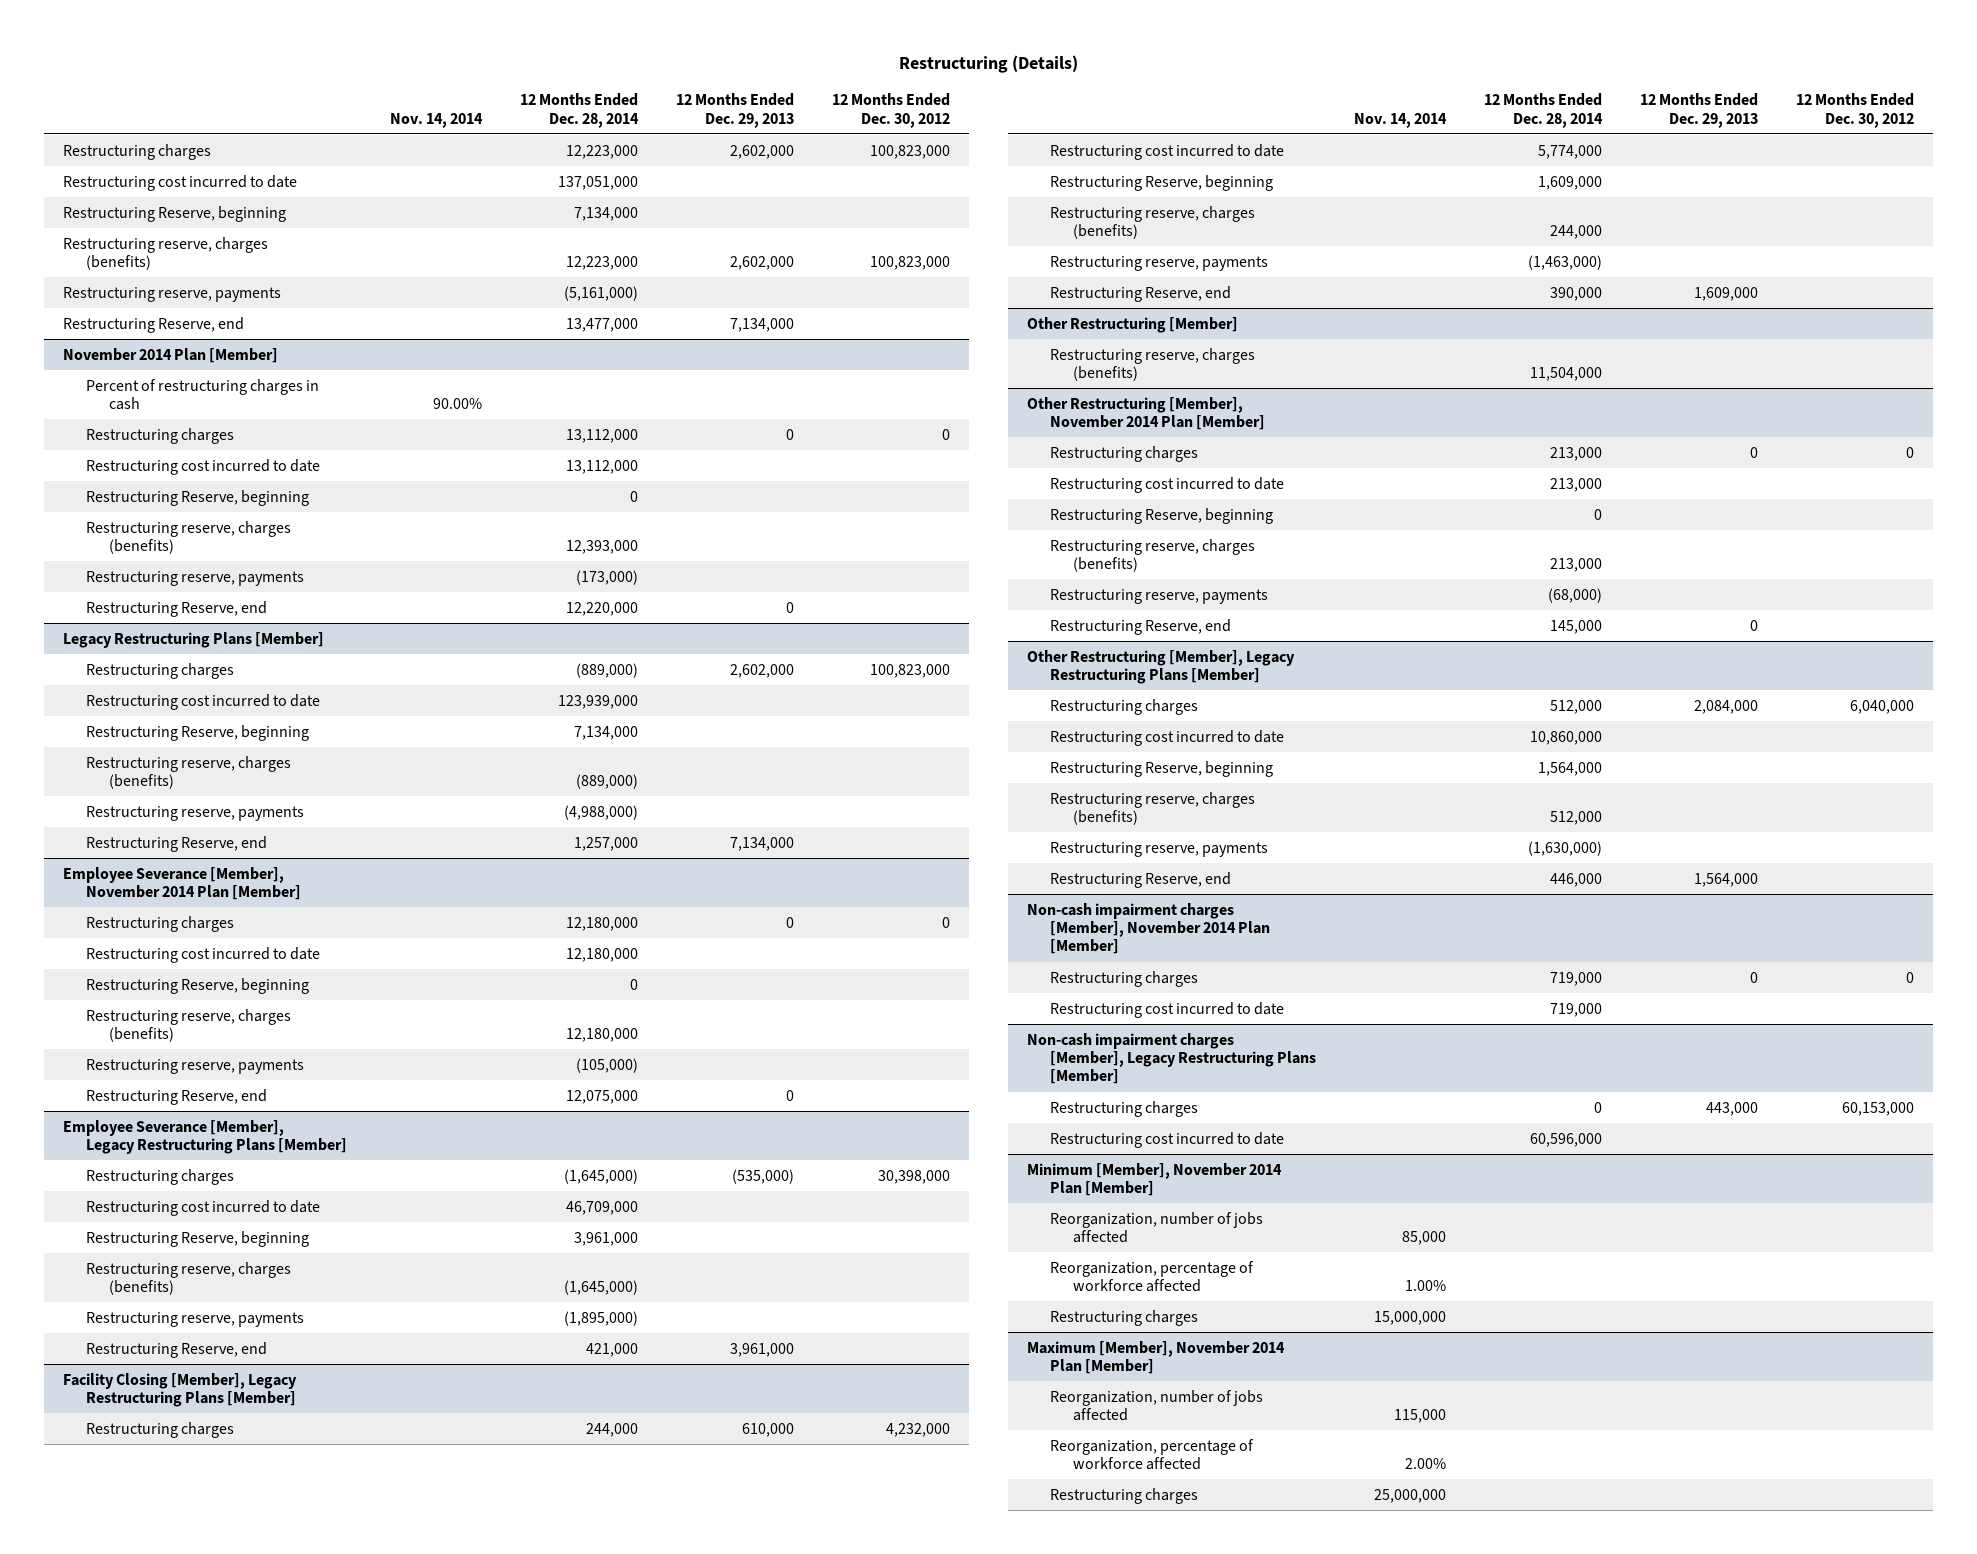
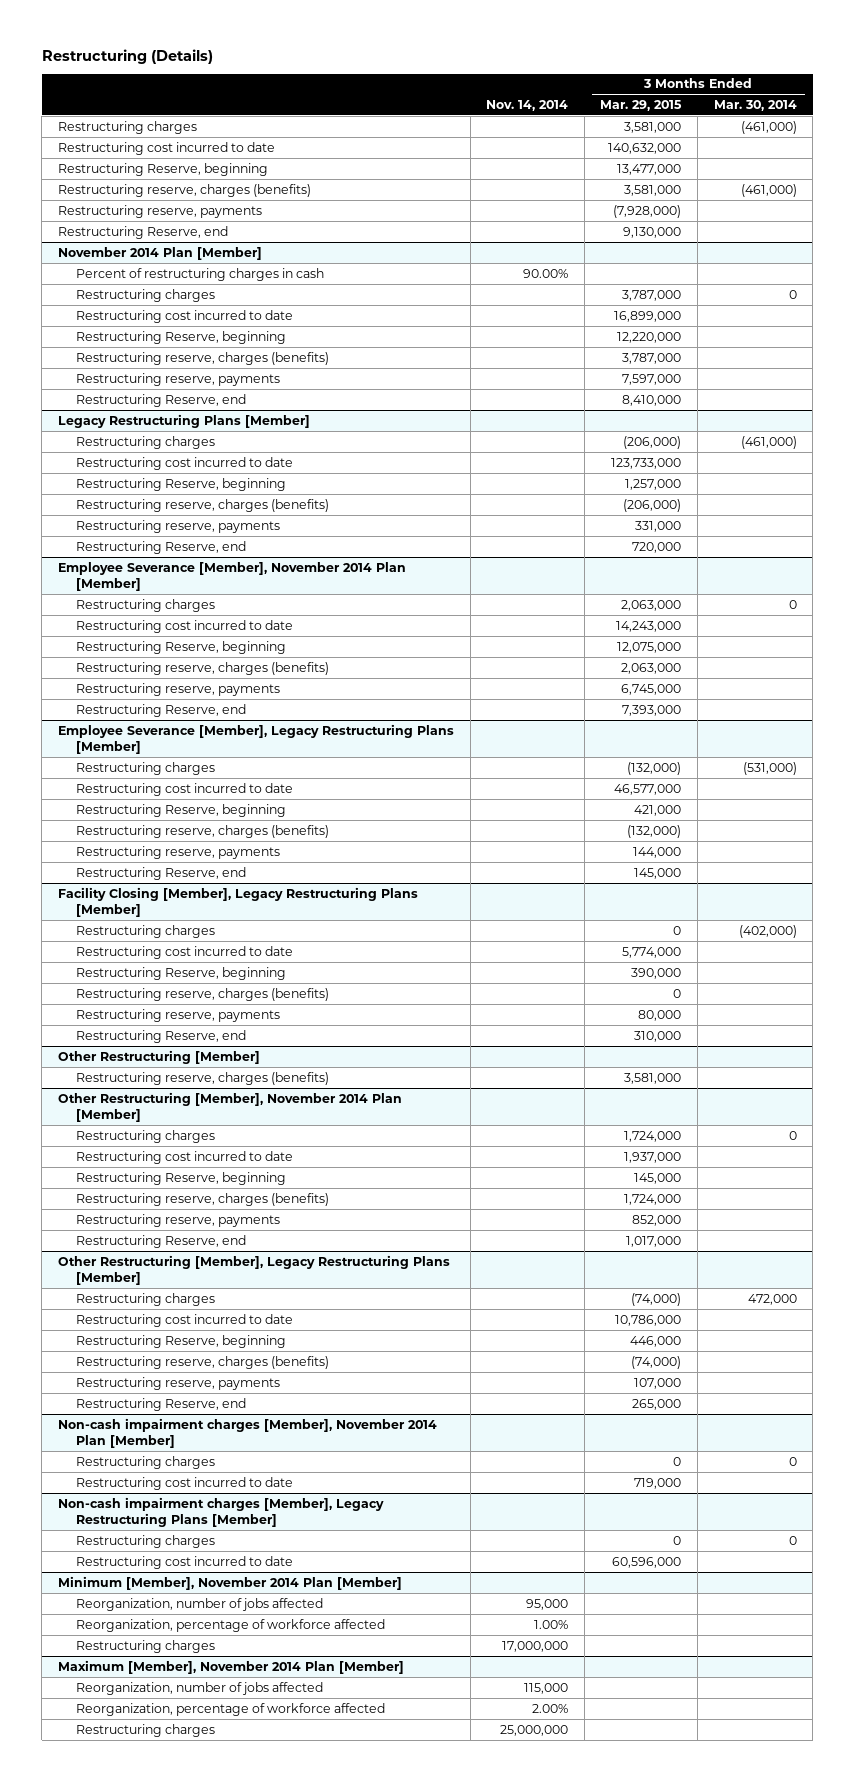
- | Nov. 14, 2014 | 12 Months Ended Dec. 28, 2014 | 12 Months Ended Dec. 29, 2013 | 12 Months Ended Dec. 30, 2012
+ | Nov. 14, 2014 | 3 Months Ended Mar. 29, 2015 | 3 Months Ended Mar. 30, 2014
@ Minimum [Member], November 2014 Plan [Member]
- Reorganization, number of jobs affected | 85,000 | | |
+ Reorganization, number of jobs affected | 95,000 | |
- Restructuring charges | 15,000,000 | | |
+ Restructuring charges | 17,000,000 | |

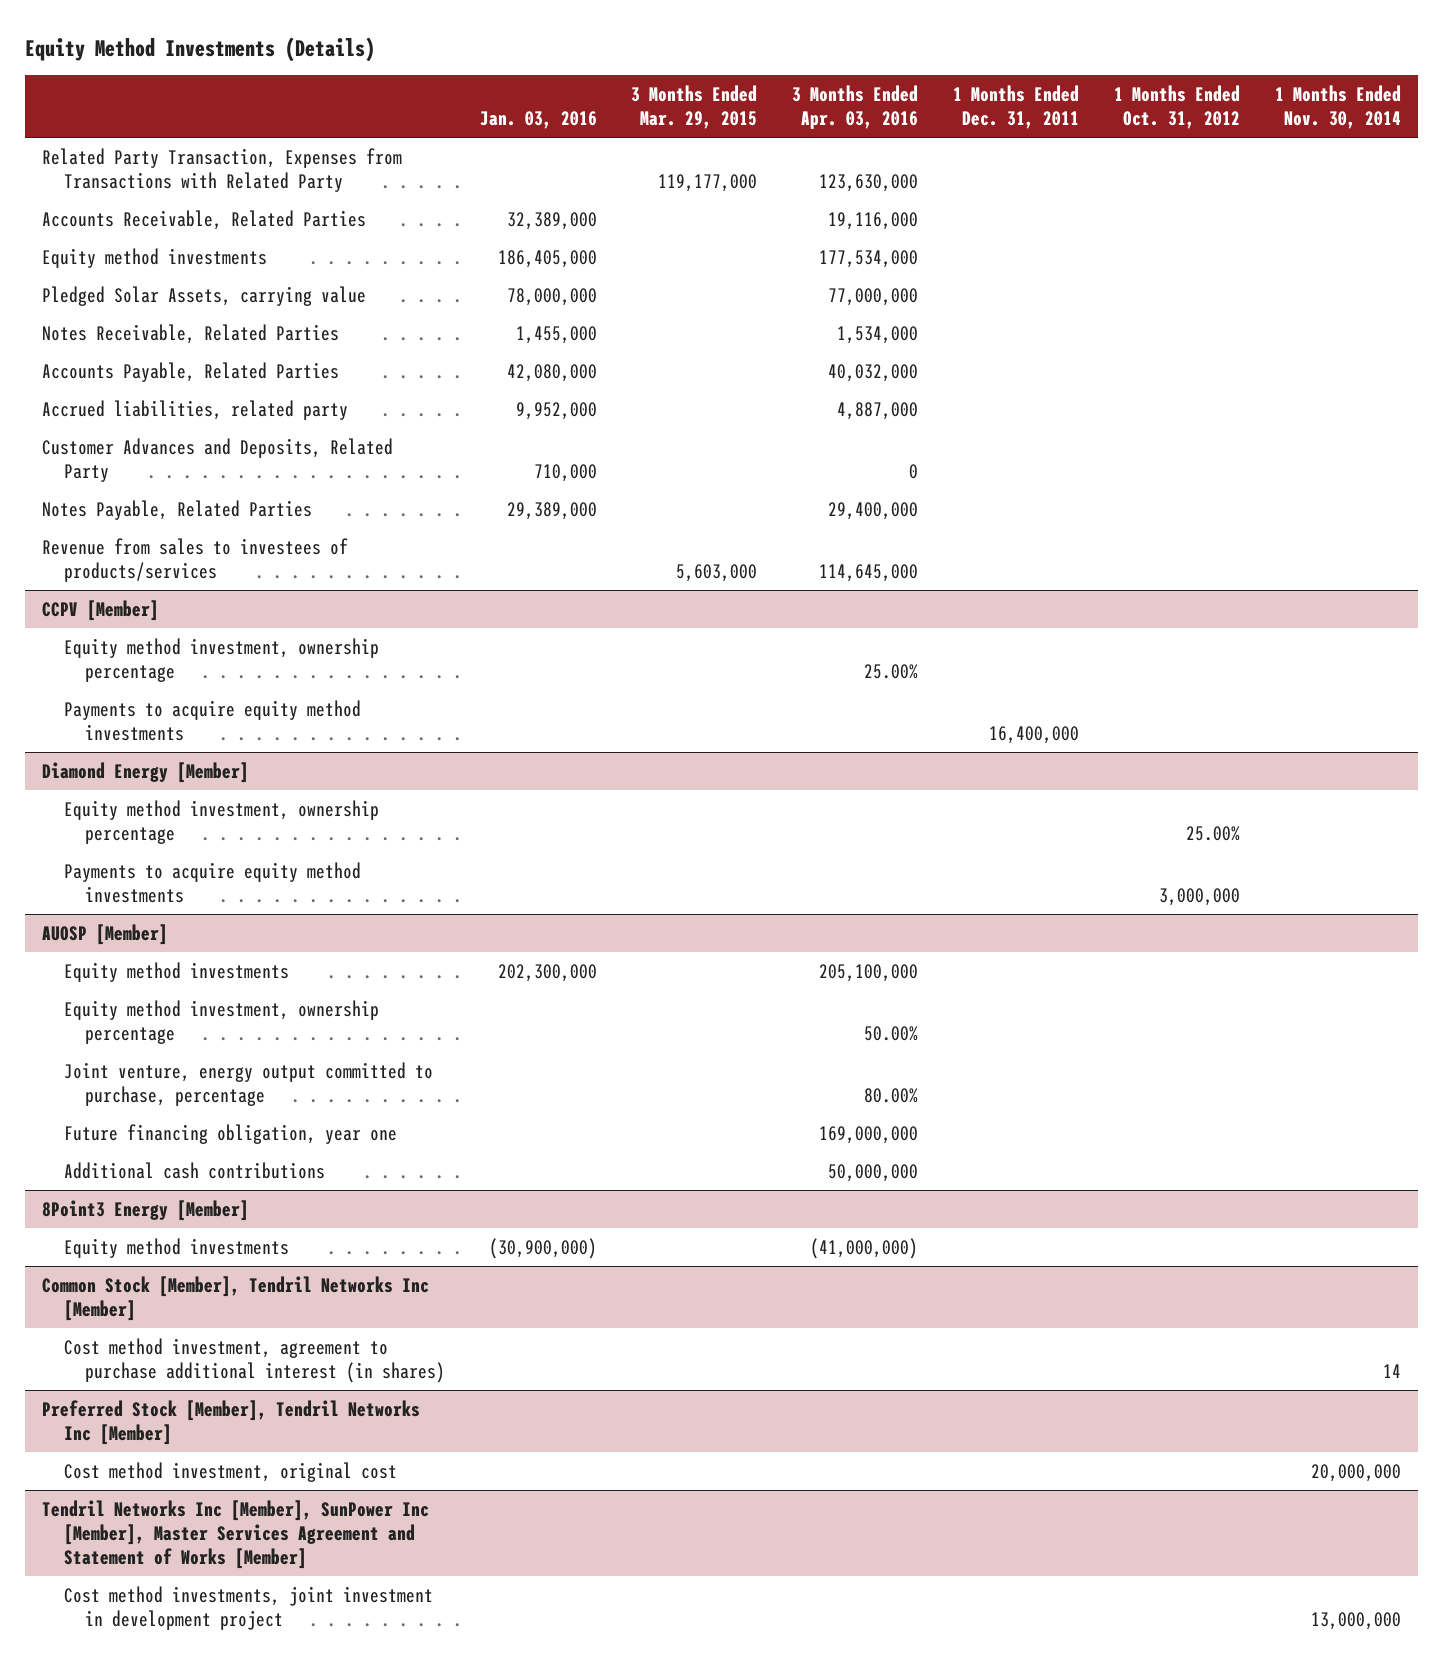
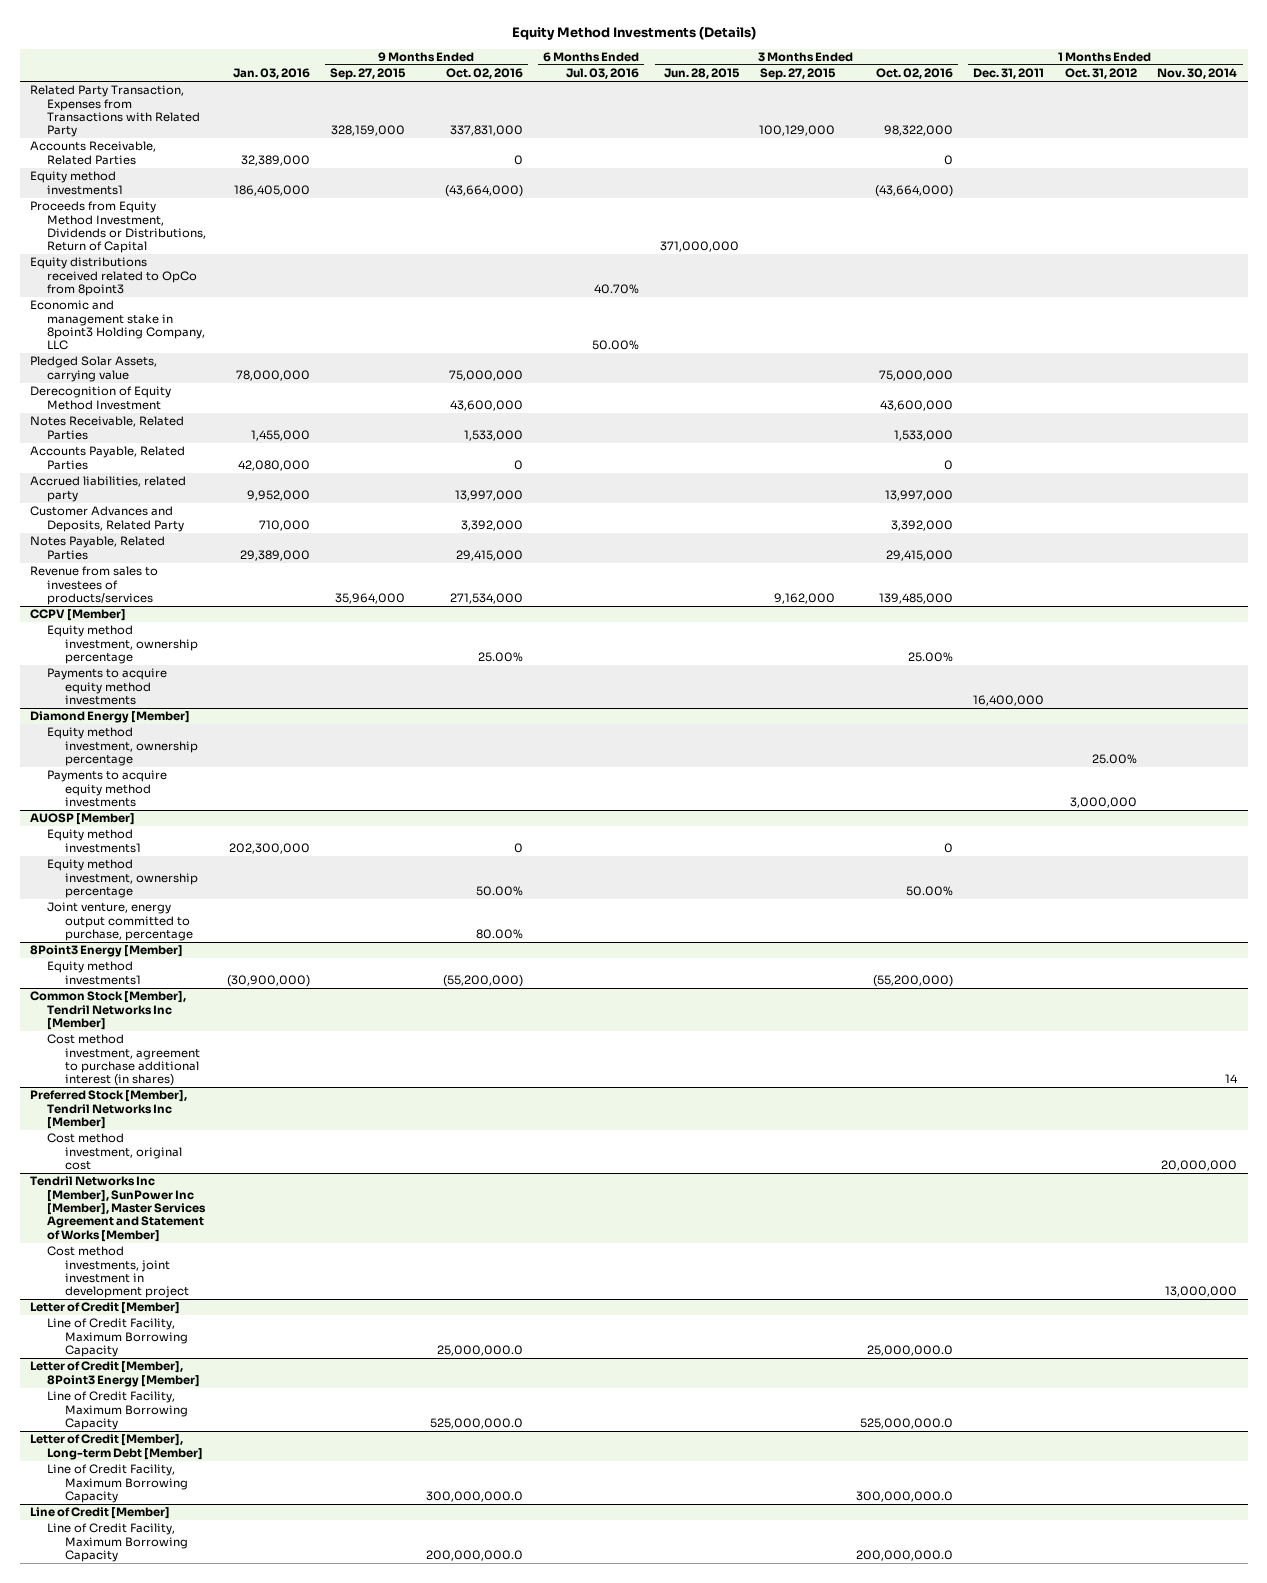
- | Jan. 03, 2016 | 3 Months Ended Mar. 29, 2015 | 3 Months Ended Apr. 03, 2016 | 1 Months Ended Dec. 31, 2011 | 1 Months Ended Oct. 31, 2012 | 1 Months Ended Nov. 30, 2014
+ | Jan. 03, 2016 | 9 Months Ended Sep. 27, 2015 | 9 Months Ended Oct. 02, 2016 | 6 Months Ended Jul. 03, 2016 | 3 Months Ended Jun. 28, 2015 | 3 Months Ended Sep. 27, 2015 | 3 Months Ended Oct. 02, 2016 | 1 Months Ended Dec. 31, 2011 | 1 Months Ended Oct. 31, 2012 | 1 Months Ended Nov. 30, 2014
- Equity method investments | 186,405,000 | | 177,534,000 | | |
+ Equity method investments1 | 186,405,000 | | (43,664,000) | | | | (43,664,000) | | |
+ Proceeds from Equity Method Investment, Dividends or Distributions, Return of Capital | | | | | 371,000,000 | | | | |
+ Equity distributions received related to OpCo from 8point3 | | | | 40.70% | | | | | |
+ Economic and management stake in 8point3 Holding Company, LLC | | | | 50.00% | | | | | |
+ Derecognition of Equity Method Investment | | | 43,600,000 | | | | 43,600,000 | | |
@ AUOSP [Member]
- Equity method investments | 202,300,000 | | 205,100,000 | | |
+ Equity method investments1 | 202,300,000 | | 0 | | | | 0 | | |
- Future financing obligation, year one | | | 169,000,000 | | |
- Additional cash contributions | | | 50,000,000 | | |
@ 8Point3 Energy [Member]
- Equity method investments | (30,900,000) | | (41,000,000) | | |
+ Equity method investments1 | (30,900,000) | | (55,200,000) | | | | (55,200,000) | | |
+ Letter of Credit [Member]
+ Line of Credit Facility, Maximum Borrowing Capacity | | | 25,000,000.0 | | | | 25,000,000.0 | | |
+ Letter of Credit [Member], 8Point3 Energy [Member]
+ Line of Credit Facility, Maximum Borrowing Capacity | | | 525,000,000.0 | | | | 525,000,000.0 | | |
+ Letter of Credit [Member], Long-term Debt [Member]
+ Line of Credit Facility, Maximum Borrowing Capacity | | | 300,000,000.0 | | | | 300,000,000.0 | | |
+ Line of Credit [Member]
+ Line of Credit Facility, Maximum Borrowing Capacity | | | 200,000,000.0 | | | | 200,000,000.0 | | |

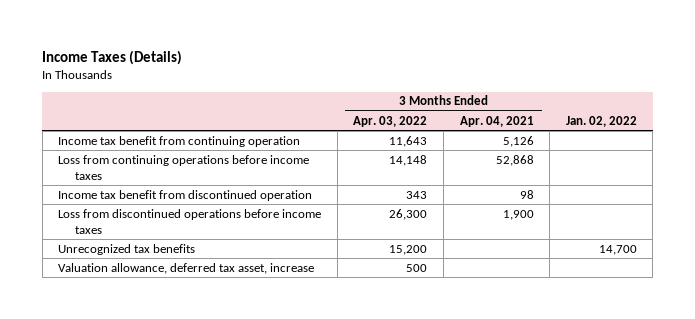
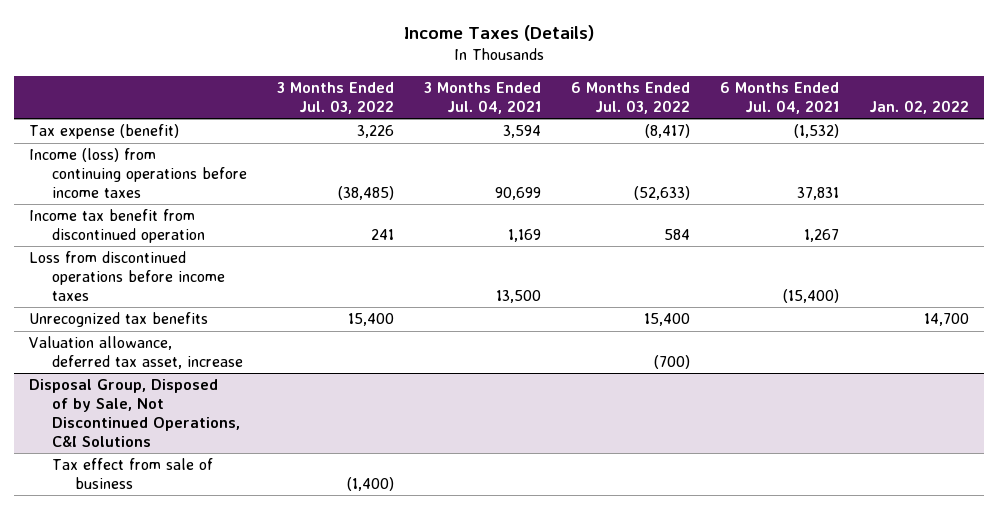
- | 3 Months Ended Apr. 03, 2022 | 3 Months Ended Apr. 04, 2021 | Jan. 02, 2022
+ | 3 Months Ended Jul. 03, 2022 | 3 Months Ended Jul. 04, 2021 | 6 Months Ended Jul. 03, 2022 | 6 Months Ended Jul. 04, 2021 | Jan. 02, 2022
- Income tax benefit from continuing operation | 11,643 | 5,126 |
- Loss from continuing operations before income taxes | 14,148 | 52,868 |
+ Tax expense (benefit) | 3,226 | 3,594 | (8,417) | (1,532) |
+ Income (loss) from continuing operations before income taxes | (38,485) | 90,699 | (52,633) | 37,831 |
+ Disposal Group, Disposed of by Sale, Not Discontinued Operations, C&I Solutions
+ Tax effect from sale of business | (1,400) | | | |

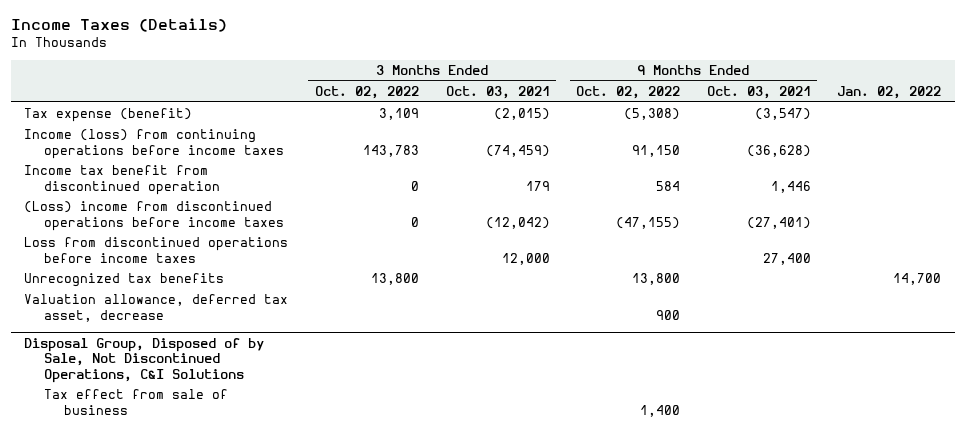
- | 3 Months Ended Jul. 03, 2022 | 3 Months Ended Jul. 04, 2021 | 6 Months Ended Jul. 03, 2022 | 6 Months Ended Jul. 04, 2021 | Jan. 02, 2022
+ | 3 Months Ended Oct. 02, 2022 | 3 Months Ended Oct. 03, 2021 | 9 Months Ended Oct. 02, 2022 | 9 Months Ended Oct. 03, 2021 | Jan. 02, 2022
+ (Loss) income from discontinued operations before income taxes | 0 | (12,042) | (47,155) | (27,401) |
- Valuation allowance, deferred tax asset, increase | | | (700) | |
+ Valuation allowance, deferred tax asset, decrease | | | 900 | |

